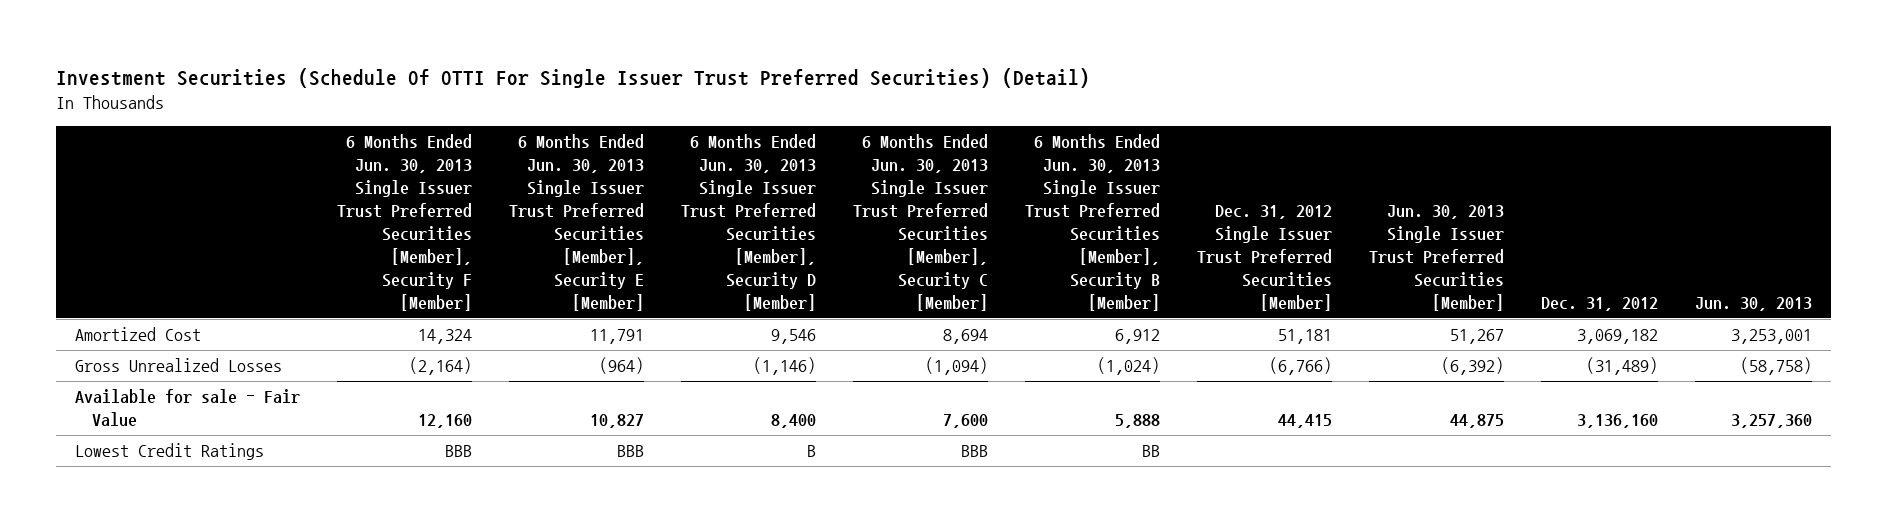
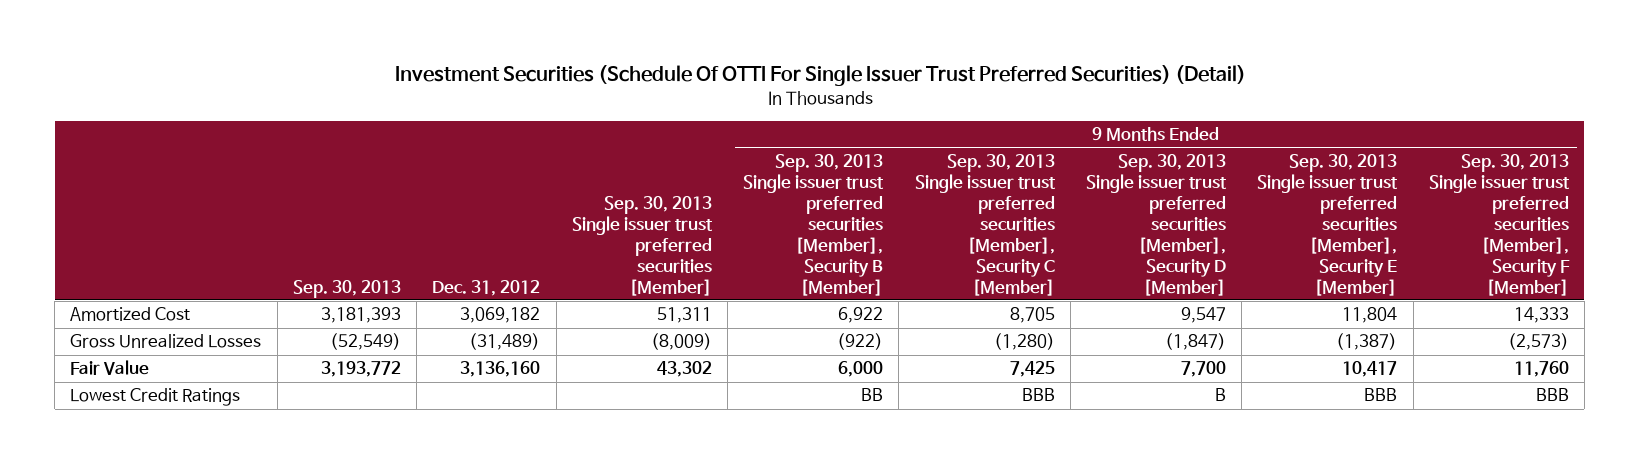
- | 6 Months Ended Jun. 30, 2013 Single Issuer Trust Preferred Securities [Member], Security F [Member] | 6 Months Ended Jun. 30, 2013 Single Issuer Trust Preferred Securities [Member], Security E [Member] | 6 Months Ended Jun. 30, 2013 Single Issuer Trust Preferred Securities [Member], Security D [Member] | 6 Months Ended Jun. 30, 2013 Single Issuer Trust Preferred Securities [Member], Security C [Member] | 6 Months Ended Jun. 30, 2013 Single Issuer Trust Preferred Securities [Member], Security B [Member] | Dec. 31, 2012 Single Issuer Trust Preferred Securities [Member] | Jun. 30, 2013 Single Issuer Trust Preferred Securities [Member] | Dec. 31, 2012 | Jun. 30, 2013
+ | Sep. 30, 2013 | Dec. 31, 2012 | Sep. 30, 2013 Single issuer trust preferred securities [Member] | 9 Months Ended Sep. 30, 2013 Single issuer trust preferred securities [Member], Security B [Member] | 9 Months Ended Sep. 30, 2013 Single issuer trust preferred securities [Member], Security C [Member] | 9 Months Ended Sep. 30, 2013 Single issuer trust preferred securities [Member], Security D [Member] | 9 Months Ended Sep. 30, 2013 Single issuer trust preferred securities [Member], Security E [Member] | 9 Months Ended Sep. 30, 2013 Single issuer trust preferred securities [Member], Security F [Member]
- Available for sale - Fair Value | 12,160 | 10,827 | 8,400 | 7,600 | 5,888 | 44,415 | 44,875 | 3,136,160 | 3,257,360
+ Fair Value | 3,193,772 | 3,136,160 | 43,302 | 6,000 | 7,425 | 7,700 | 10,417 | 11,760

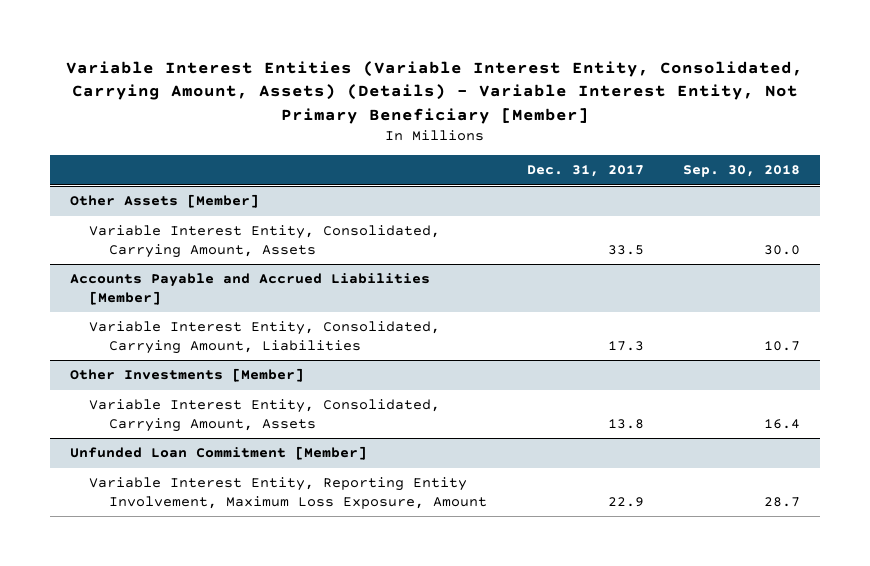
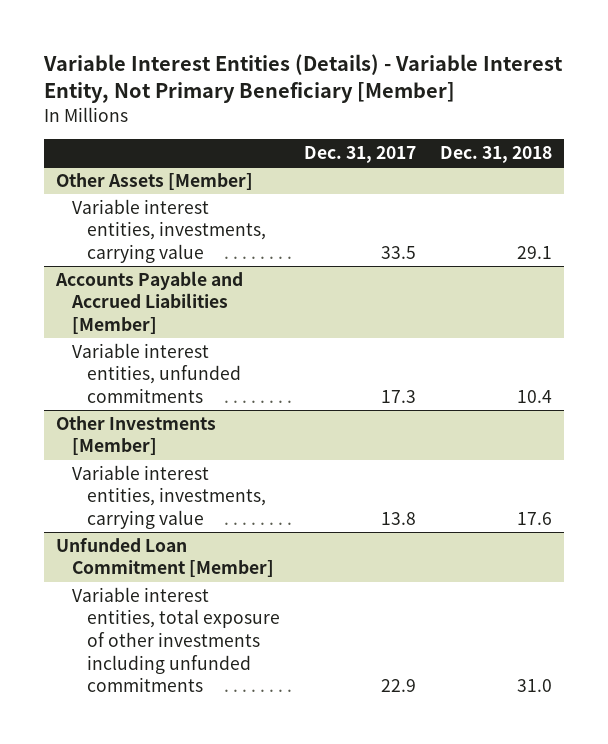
- Variable Interest Entities (Variable Interest Entity, Consolidated, Carrying Amount, Assets) (Details) - Variable Interest Entity, Not Primary Beneficiary [Member]
+ Variable Interest Entities (Details) - Variable Interest Entity, Not Primary Beneficiary [Member]
- | Dec. 31, 2017 | Sep. 30, 2018
+ | Dec. 31, 2017 | Dec. 31, 2018
@ Other Assets [Member]
- Variable Interest Entity, Consolidated, Carrying Amount, Assets | 33.5 | 30.0
+ Variable interest entities, investments, carrying value | 33.5 | 29.1
@ Accounts Payable and Accrued Liabilities [Member]
- Variable Interest Entity, Consolidated, Carrying Amount, Liabilities | 17.3 | 10.7
+ Variable interest entities, unfunded commitments | 17.3 | 10.4
@ Other Investments [Member]
- Variable Interest Entity, Consolidated, Carrying Amount, Assets | 13.8 | 16.4
+ Variable interest entities, investments, carrying value | 13.8 | 17.6
@ Unfunded Loan Commitment [Member]
- Variable Interest Entity, Reporting Entity Involvement, Maximum Loss Exposure, Amount | 22.9 | 28.7
+ Variable interest entities, total exposure of other investments including unfunded commitments | 22.9 | 31.0

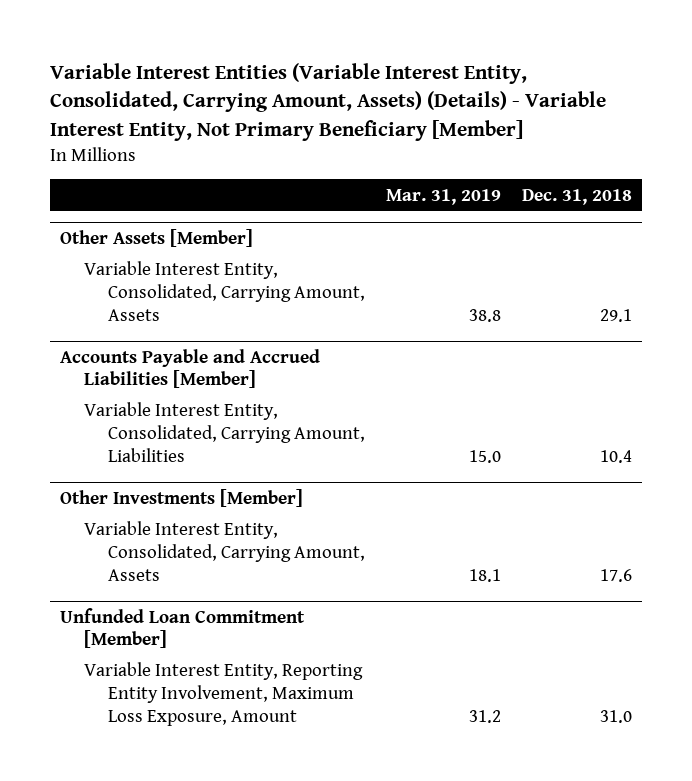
- Variable Interest Entities (Details) - Variable Interest Entity, Not Primary Beneficiary [Member]
+ Variable Interest Entities (Variable Interest Entity, Consolidated, Carrying Amount, Assets) (Details) - Variable Interest Entity, Not Primary Beneficiary [Member]
- | Dec. 31, 2017 | Dec. 31, 2018
+ | Mar. 31, 2019 | Dec. 31, 2018
@ Other Assets [Member]
- Variable interest entities, investments, carrying value | 33.5 | 29.1
+ Variable Interest Entity, Consolidated, Carrying Amount, Assets | 38.8 | 29.1
@ Accounts Payable and Accrued Liabilities [Member]
- Variable interest entities, unfunded commitments | 17.3 | 10.4
+ Variable Interest Entity, Consolidated, Carrying Amount, Liabilities | 15.0 | 10.4
@ Other Investments [Member]
- Variable interest entities, investments, carrying value | 13.8 | 17.6
+ Variable Interest Entity, Consolidated, Carrying Amount, Assets | 18.1 | 17.6
@ Unfunded Loan Commitment [Member]
- Variable interest entities, total exposure of other investments including unfunded commitments | 22.9 | 31.0
+ Variable Interest Entity, Reporting Entity Involvement, Maximum Loss Exposure, Amount | 31.2 | 31.0

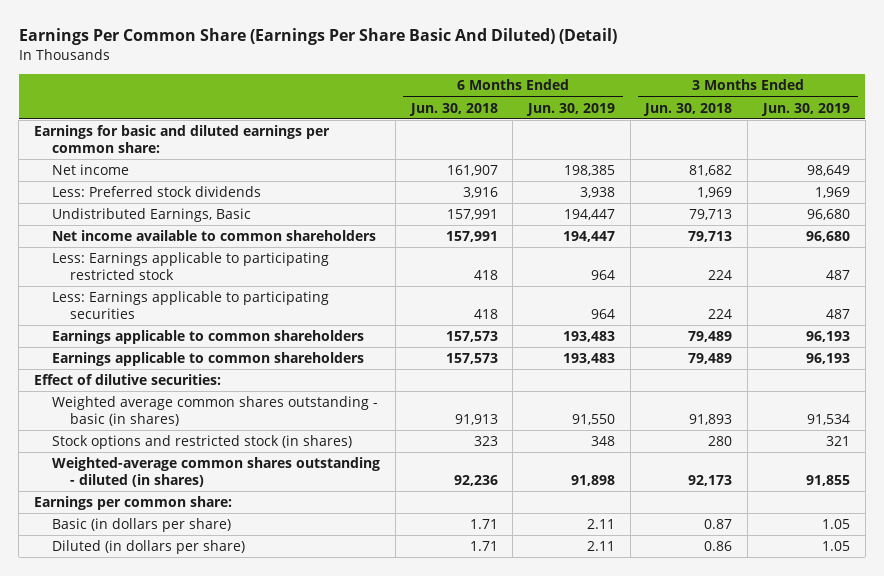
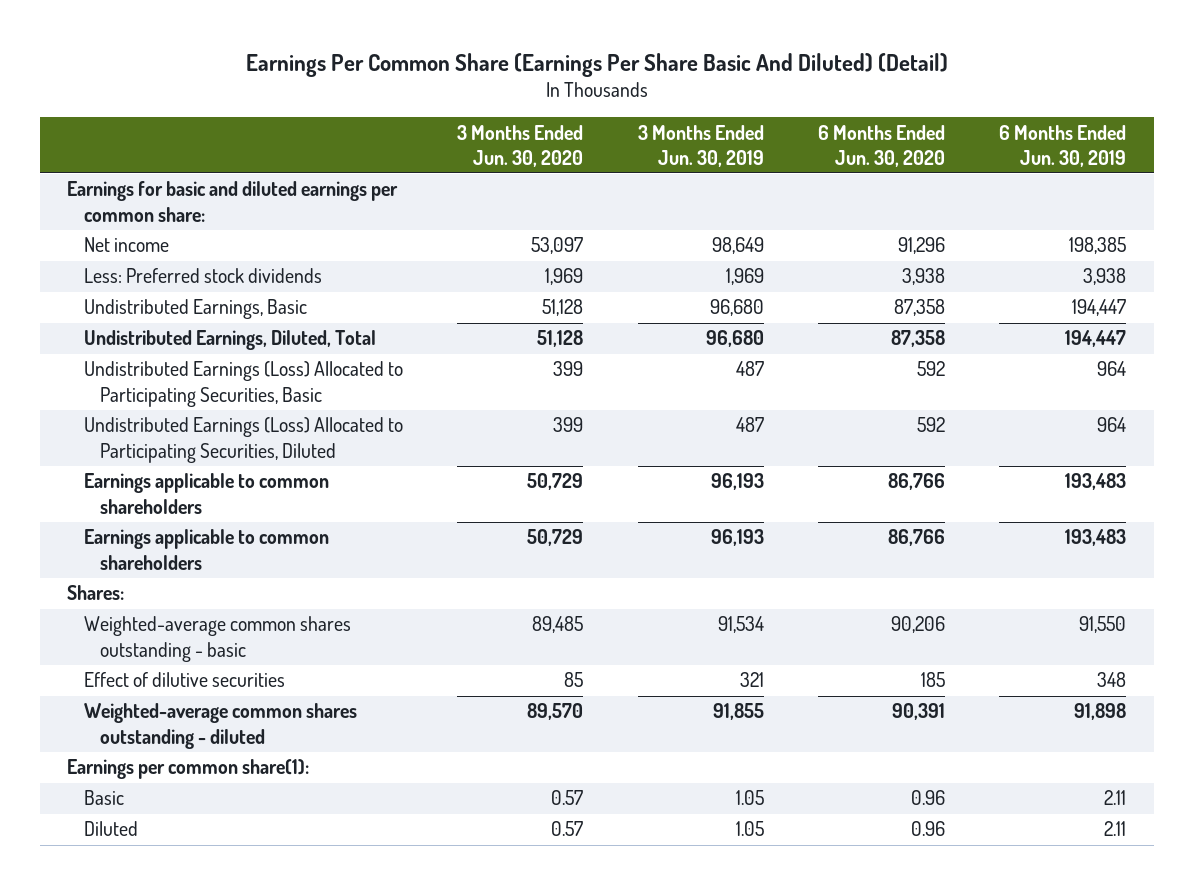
- | 6 Months Ended Jun. 30, 2018 | 6 Months Ended Jun. 30, 2019 | 3 Months Ended Jun. 30, 2018 | 3 Months Ended Jun. 30, 2019
+ | 3 Months Ended Jun. 30, 2020 | 3 Months Ended Jun. 30, 2019 | 6 Months Ended Jun. 30, 2020 | 6 Months Ended Jun. 30, 2019
- Net income available to common shareholders | 157,991 | 194,447 | 79,713 | 96,680
- Less: Earnings applicable to participating restricted stock | 418 | 964 | 224 | 487
- Less: Earnings applicable to participating securities | 418 | 964 | 224 | 487
+ Undistributed Earnings, Diluted, Total | 51,128 | 96,680 | 87,358 | 194,447
+ Undistributed Earnings (Loss) Allocated to Participating Securities, Basic | 399 | 487 | 592 | 964
+ Undistributed Earnings (Loss) Allocated to Participating Securities, Diluted | 399 | 487 | 592 | 964
- Effect of dilutive securities:
- Weighted average common shares outstanding - basic (in shares) | 91,913 | 91,550 | 91,893 | 91,534
- Stock options and restricted stock (in shares) | 323 | 348 | 280 | 321
- Weighted-average common shares outstanding - diluted (in shares) | 92,236 | 91,898 | 92,173 | 91,855
- Earnings per common share:
- Basic (in dollars per share) | 1.71 | 2.11 | 0.87 | 1.05
- Diluted (in dollars per share) | 1.71 | 2.11 | 0.86 | 1.05
+ Shares:
+ Weighted-average common shares outstanding - basic | 89,485 | 91,534 | 90,206 | 91,550
+ Effect of dilutive securities | 85 | 321 | 185 | 348
+ Weighted-average common shares outstanding - diluted | 89,570 | 91,855 | 90,391 | 91,898
+ Earnings per common share(1):
+ Basic | 0.57 | 1.05 | 0.96 | 2.11
+ Diluted | 0.57 | 1.05 | 0.96 | 2.11

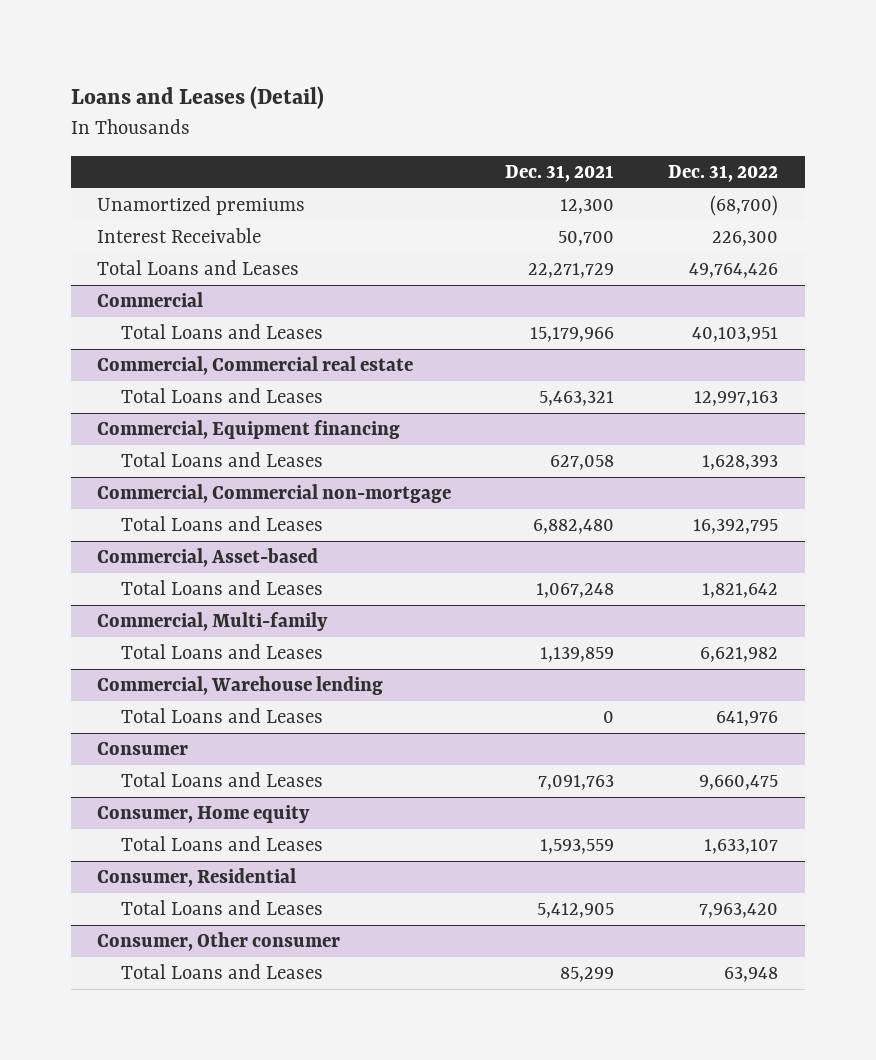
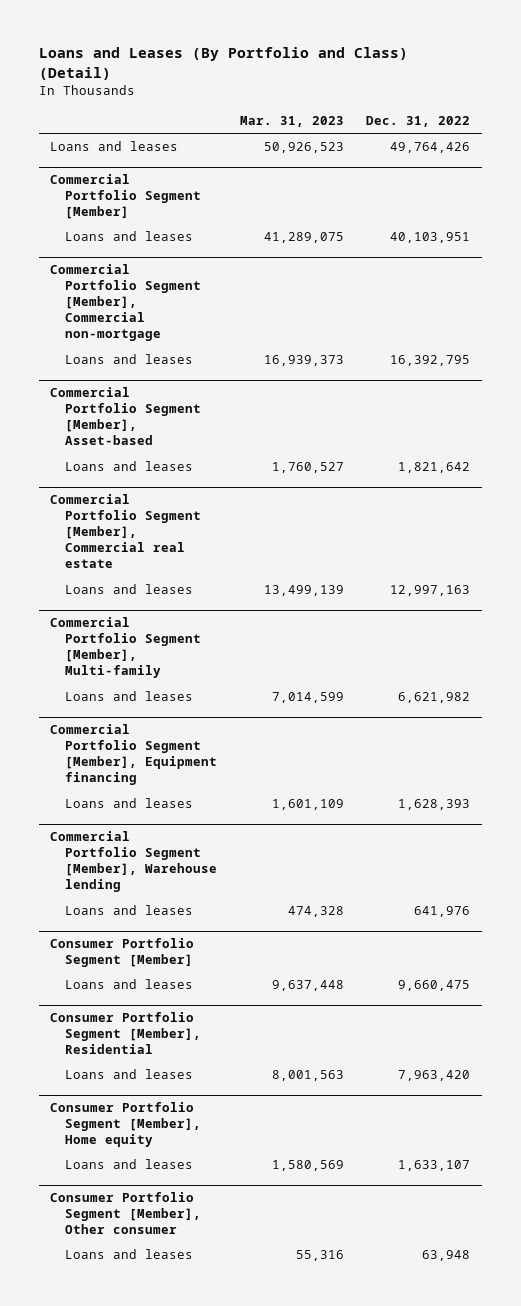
- Loans and Leases (Detail)
+ Loans and Leases (By Portfolio and Class) (Detail)
- | Dec. 31, 2021 | Dec. 31, 2022
+ | Mar. 31, 2023 | Dec. 31, 2022
- Unamortized premiums | 12,300 | (68,700)
- Interest Receivable | 50,700 | 226,300
- Total Loans and Leases | 22,271,729 | 49,764,426
- Commercial
- Total Loans and Leases | 15,179,966 | 40,103,951
- Commercial, Commercial real estate
- Total Loans and Leases | 5,463,321 | 12,997,163
- Commercial, Equipment financing
- Total Loans and Leases | 627,058 | 1,628,393
- Commercial, Commercial non-mortgage
- Total Loans and Leases | 6,882,480 | 16,392,795
- Commercial, Asset-based
- Total Loans and Leases | 1,067,248 | 1,821,642
- Commercial, Multi-family
- Total Loans and Leases | 1,139,859 | 6,621,982
- Commercial, Warehouse lending
- Total Loans and Leases | 0 | 641,976
- Consumer
- Total Loans and Leases | 7,091,763 | 9,660,475
- Consumer, Home equity
- Total Loans and Leases | 1,593,559 | 1,633,107
- Consumer, Residential
- Total Loans and Leases | 5,412,905 | 7,963,420
- Consumer, Other consumer
- Total Loans and Leases | 85,299 | 63,948
+ Loans and leases | 50,926,523 | 49,764,426
+ Commercial Portfolio Segment [Member]
+ Loans and leases | 41,289,075 | 40,103,951
+ Commercial Portfolio Segment [Member], Commercial non-mortgage
+ Loans and leases | 16,939,373 | 16,392,795
+ Commercial Portfolio Segment [Member], Asset-based
+ Loans and leases | 1,760,527 | 1,821,642
+ Commercial Portfolio Segment [Member], Commercial real estate
+ Loans and leases | 13,499,139 | 12,997,163
+ Commercial Portfolio Segment [Member], Multi-family
+ Loans and leases | 7,014,599 | 6,621,982
+ Commercial Portfolio Segment [Member], Equipment financing
+ Loans and leases | 1,601,109 | 1,628,393
+ Commercial Portfolio Segment [Member], Warehouse lending
+ Loans and leases | 474,328 | 641,976
+ Consumer Portfolio Segment [Member]
+ Loans and leases | 9,637,448 | 9,660,475
+ Consumer Portfolio Segment [Member], Residential
+ Loans and leases | 8,001,563 | 7,963,420
+ Consumer Portfolio Segment [Member], Home equity
+ Loans and leases | 1,580,569 | 1,633,107
+ Consumer Portfolio Segment [Member], Other consumer
+ Loans and leases | 55,316 | 63,948

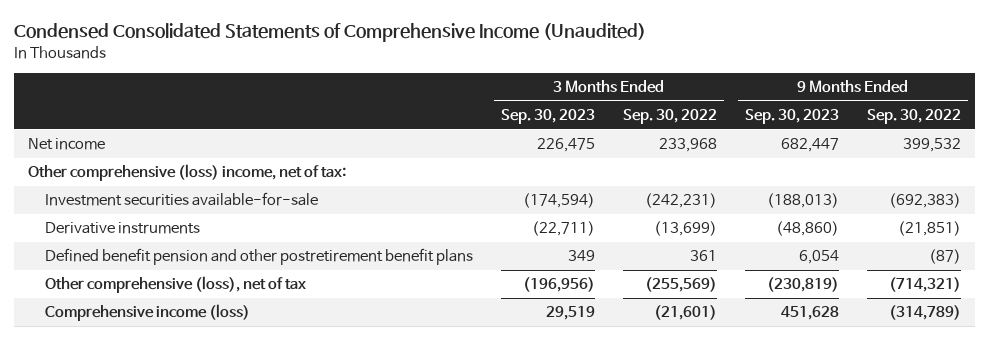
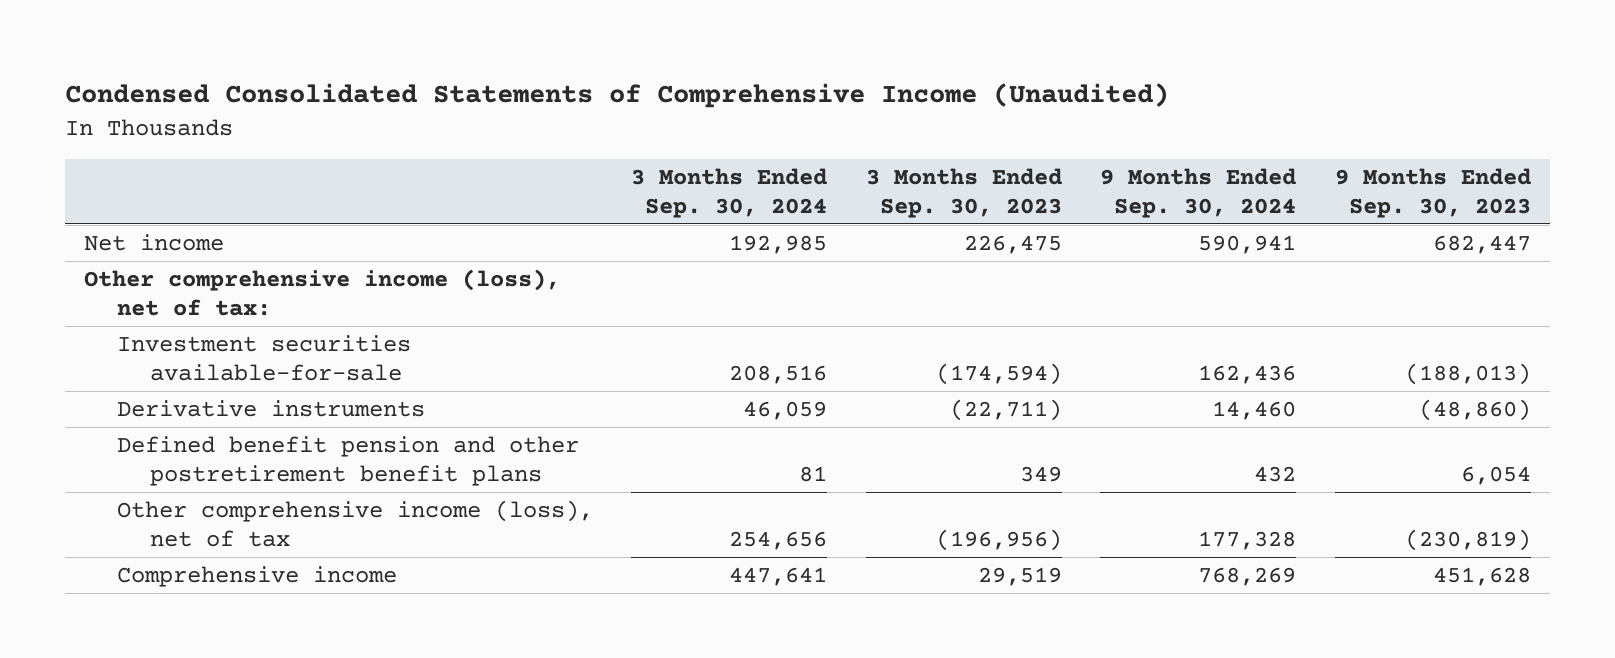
- | 3 Months Ended Sep. 30, 2023 | 3 Months Ended Sep. 30, 2022 | 9 Months Ended Sep. 30, 2023 | 9 Months Ended Sep. 30, 2022
+ | 3 Months Ended Sep. 30, 2024 | 3 Months Ended Sep. 30, 2023 | 9 Months Ended Sep. 30, 2024 | 9 Months Ended Sep. 30, 2023
- Other comprehensive (loss) income, net of tax:
+ Other comprehensive income (loss), net of tax:
- Other comprehensive (loss), net of tax | (196,956) | (255,569) | (230,819) | (714,321)
- Comprehensive income (loss) | 29,519 | (21,601) | 451,628 | (314,789)
+ Other comprehensive income (loss), net of tax | 254,656 | (196,956) | 177,328 | (230,819)
+ Comprehensive income | 447,641 | 29,519 | 768,269 | 451,628

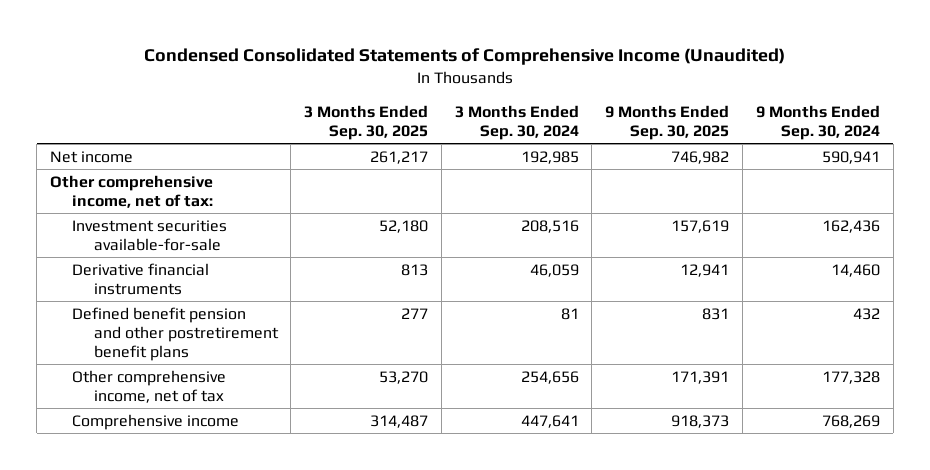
- | 3 Months Ended Sep. 30, 2024 | 3 Months Ended Sep. 30, 2023 | 9 Months Ended Sep. 30, 2024 | 9 Months Ended Sep. 30, 2023
+ | 3 Months Ended Sep. 30, 2025 | 3 Months Ended Sep. 30, 2024 | 9 Months Ended Sep. 30, 2025 | 9 Months Ended Sep. 30, 2024
- Other comprehensive income (loss), net of tax:
+ Other comprehensive income, net of tax:
- Derivative instruments | 46,059 | (22,711) | 14,460 | (48,860)
+ Derivative financial instruments | 813 | 46,059 | 12,941 | 14,460
- Other comprehensive income (loss), net of tax | 254,656 | (196,956) | 177,328 | (230,819)
+ Other comprehensive income, net of tax | 53,270 | 254,656 | 171,391 | 177,328

